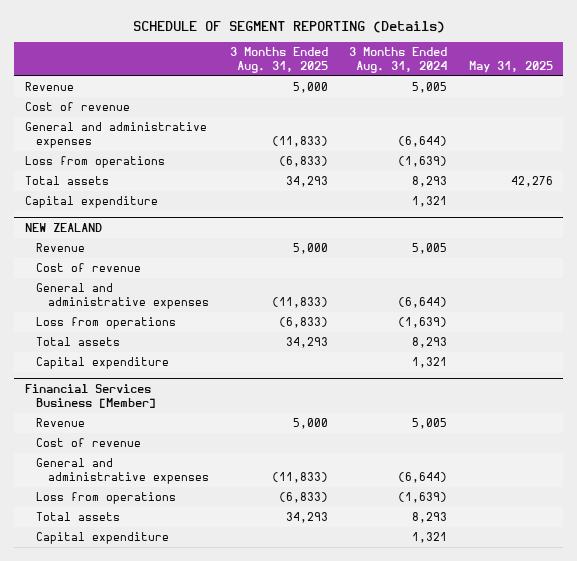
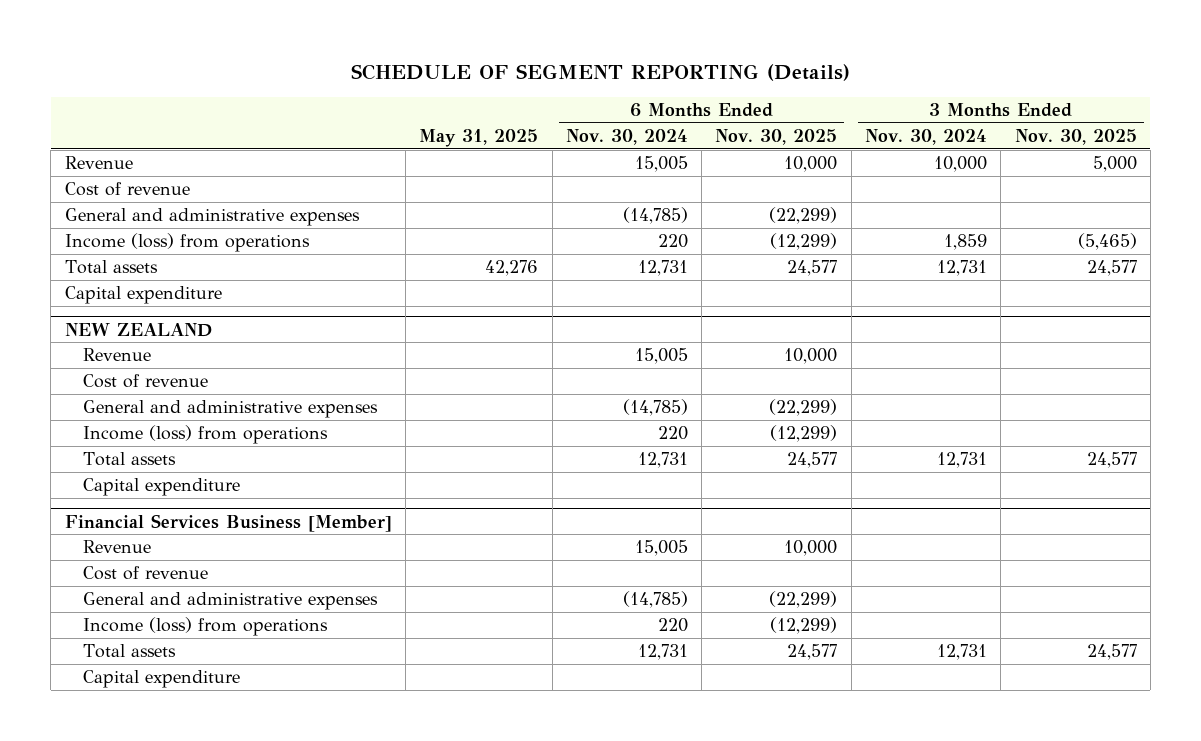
- | 3 Months Ended Aug. 31, 2025 | 3 Months Ended Aug. 31, 2024 | May 31, 2025
+ | May 31, 2025 | 6 Months Ended Nov. 30, 2024 | 6 Months Ended Nov. 30, 2025 | 3 Months Ended Nov. 30, 2024 | 3 Months Ended Nov. 30, 2025
- Loss from operations | (6,833) | (1,639) |
+ Income (loss) from operations | | 220 | (12,299) | 1,859 | (5,465)
@ NEW ZEALAND
- Loss from operations | (6,833) | (1,639) |
+ Income (loss) from operations | | 220 | (12,299) | |
@ Financial Services Business [Member]
- Loss from operations | (6,833) | (1,639) |
+ Income (loss) from operations | | 220 | (12,299) | |

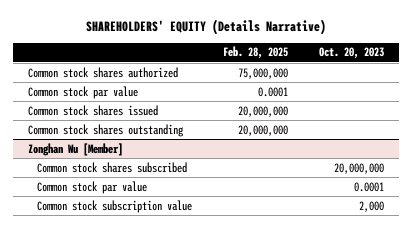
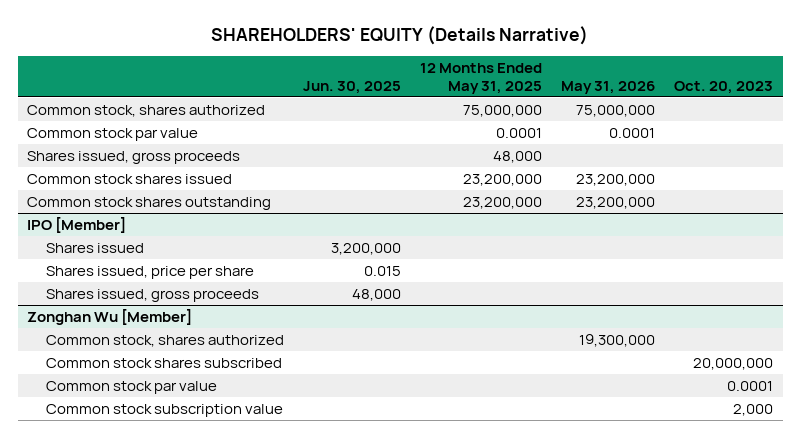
- | Feb. 28, 2025 | Oct. 20, 2023
+ | Jun. 30, 2025 | 12 Months Ended May 31, 2025 | May 31, 2026 | Oct. 20, 2023
- Common stock shares authorized | 75,000,000 |
+ Common stock, shares authorized | | 75,000,000 | 75,000,000 |
+ Shares issued, gross proceeds | | 48,000 | |
+ IPO [Member]
+ Shares issued | 3,200,000 | | |
+ Shares issued, price per share | 0.015 | | |
+ Shares issued, gross proceeds | 48,000 | | |
@ Zonghan Wu [Member]
+ Common stock, shares authorized | | | 19,300,000 |

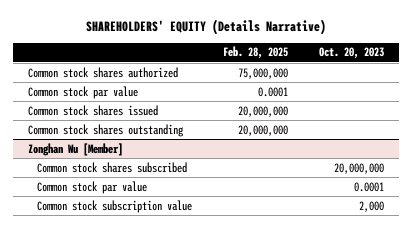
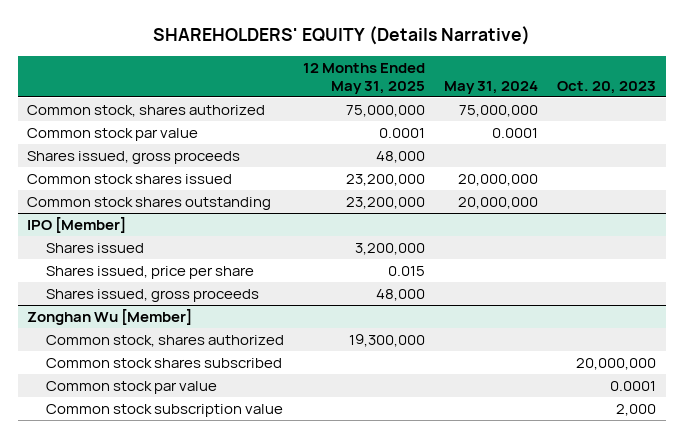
- | Feb. 28, 2025 | Oct. 20, 2023
+ | 12 Months Ended May 31, 2025 | May 31, 2024 | Oct. 20, 2023
- Common stock shares authorized | 75,000,000 |
+ Common stock, shares authorized | 75,000,000 | 75,000,000 |
+ Shares issued, gross proceeds | 48,000 | |
+ IPO [Member]
+ Shares issued | 3,200,000 | |
+ Shares issued, price per share | 0.015 | |
+ Shares issued, gross proceeds | 48,000 | |
@ Zonghan Wu [Member]
+ Common stock, shares authorized | 19,300,000 | |

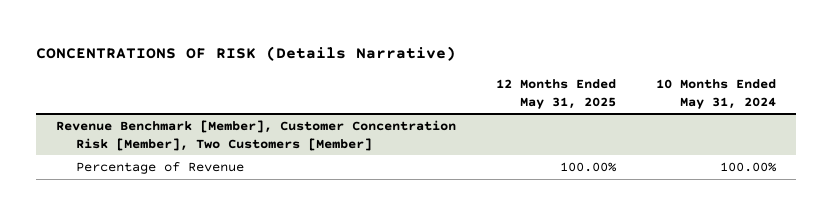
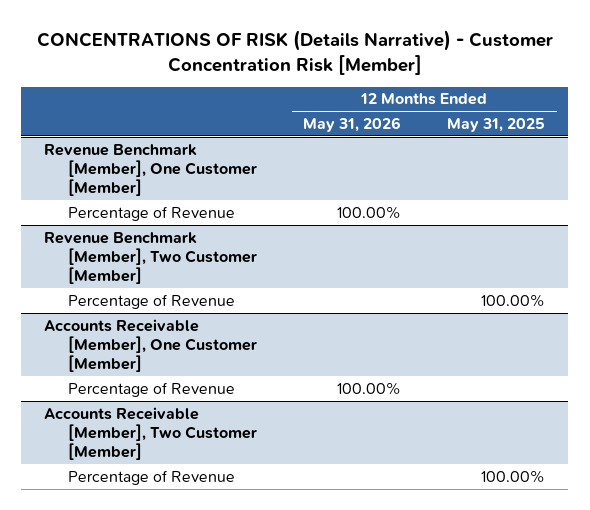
- CONCENTRATIONS OF RISK (Details Narrative)
+ CONCENTRATIONS OF RISK (Details Narrative) - Customer Concentration Risk [Member]
- | 12 Months Ended May 31, 2025 | 10 Months Ended May 31, 2024
+ | 12 Months Ended May 31, 2026 | 12 Months Ended May 31, 2025
- Revenue Benchmark [Member], Customer Concentration Risk [Member], Two Customers [Member]
+ Revenue Benchmark [Member], One Customer [Member]
+ Percentage of Revenue | 100.00% |
+ Revenue Benchmark [Member], Two Customer [Member]
+ Accounts Receivable [Member], One Customer [Member]
+ Percentage of Revenue | 100.00% |
+ Accounts Receivable [Member], Two Customer [Member]
+ Percentage of Revenue | | 100.00%

